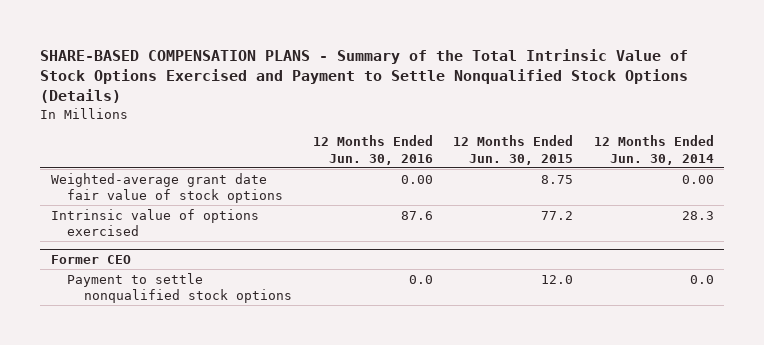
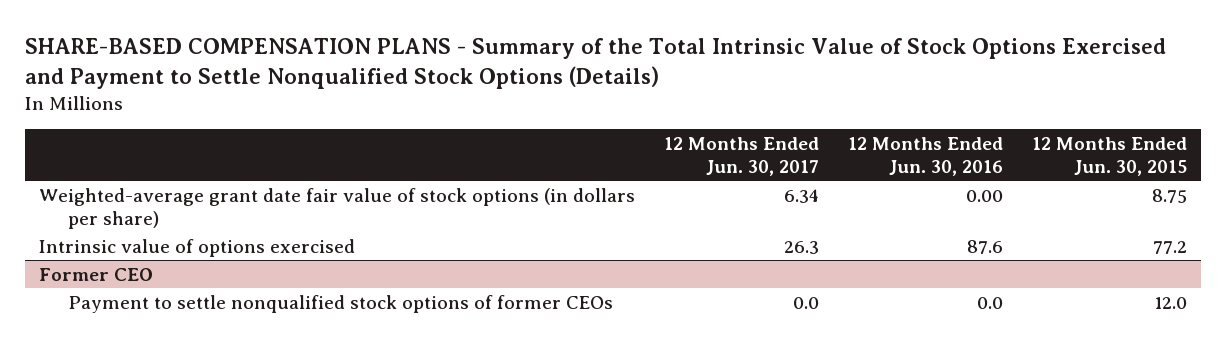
- | 12 Months Ended Jun. 30, 2016 | 12 Months Ended Jun. 30, 2015 | 12 Months Ended Jun. 30, 2014
+ | 12 Months Ended Jun. 30, 2017 | 12 Months Ended Jun. 30, 2016 | 12 Months Ended Jun. 30, 2015
- Weighted-average grant date fair value of stock options | 0.00 | 8.75 | 0.00
+ Weighted-average grant date fair value of stock options (in dollars per share) | 6.34 | 0.00 | 8.75
@ Former CEO
- Payment to settle nonqualified stock options | 0.0 | 12.0 | 0.0
+ Payment to settle nonqualified stock options of former CEOs | 0.0 | 0.0 | 12.0

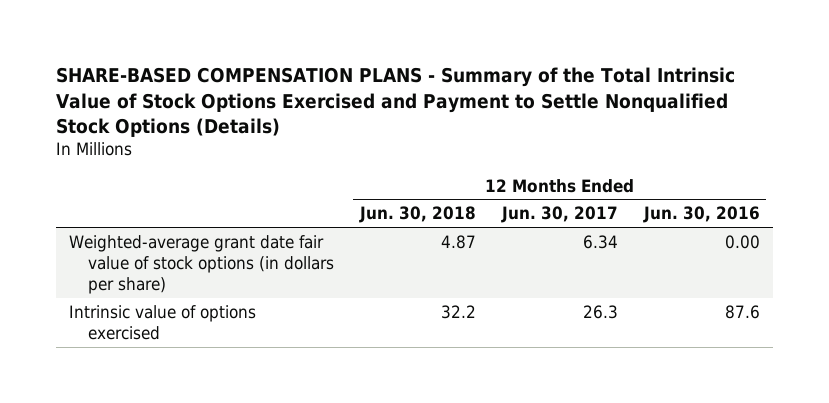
- | 12 Months Ended Jun. 30, 2017 | 12 Months Ended Jun. 30, 2016 | 12 Months Ended Jun. 30, 2015
+ | 12 Months Ended Jun. 30, 2018 | 12 Months Ended Jun. 30, 2017 | 12 Months Ended Jun. 30, 2016
- Former CEO
- Payment to settle nonqualified stock options of former CEOs | 0.0 | 0.0 | 12.0

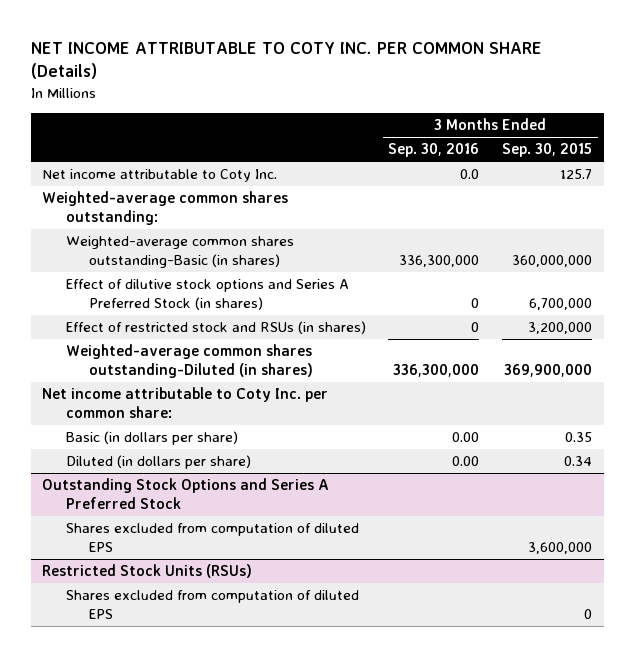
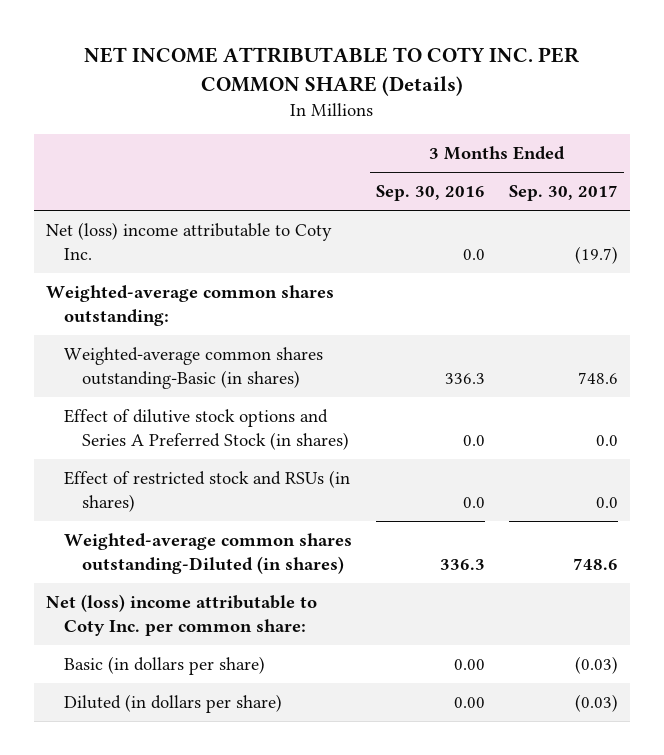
- | 3 Months Ended Sep. 30, 2016 | 3 Months Ended Sep. 30, 2015
+ | 3 Months Ended Sep. 30, 2016 | 3 Months Ended Sep. 30, 2017
- Net income attributable to Coty Inc. | 0.0 | 125.7
+ Net (loss) income attributable to Coty Inc. | 0.0 | (19.7)
- Weighted-average common shares outstanding-Basic (in shares) | 336,300,000 | 360,000,000
- Effect of dilutive stock options and Series A Preferred Stock (in shares) | 0 | 6,700,000
- Effect of restricted stock and RSUs (in shares) | 0 | 3,200,000
- Weighted-average common shares outstanding-Diluted (in shares) | 336,300,000 | 369,900,000
- Net income attributable to Coty Inc. per common share:
+ Weighted-average common shares outstanding-Basic (in shares) | 336.3 | 748.6
+ Effect of dilutive stock options and Series A Preferred Stock (in shares) | 0.0 | 0.0
+ Effect of restricted stock and RSUs (in shares) | 0.0 | 0.0
+ Weighted-average common shares outstanding-Diluted (in shares) | 336.3 | 748.6
+ Net (loss) income attributable to Coty Inc. per common share:
- Outstanding Stock Options and Series A Preferred Stock
- Shares excluded from computation of diluted EPS | | 3,600,000
- Restricted Stock Units (RSUs)
- Shares excluded from computation of diluted EPS | | 0

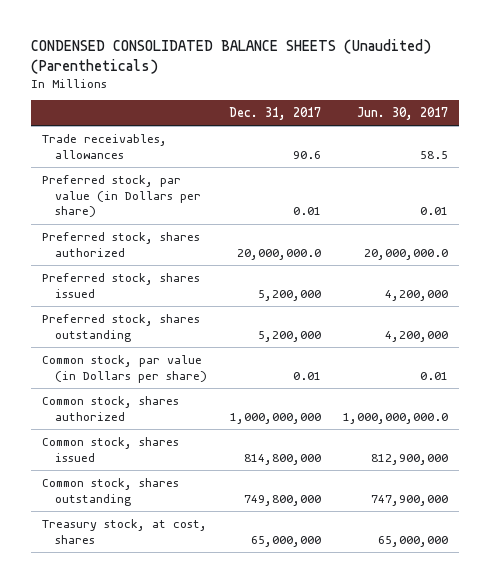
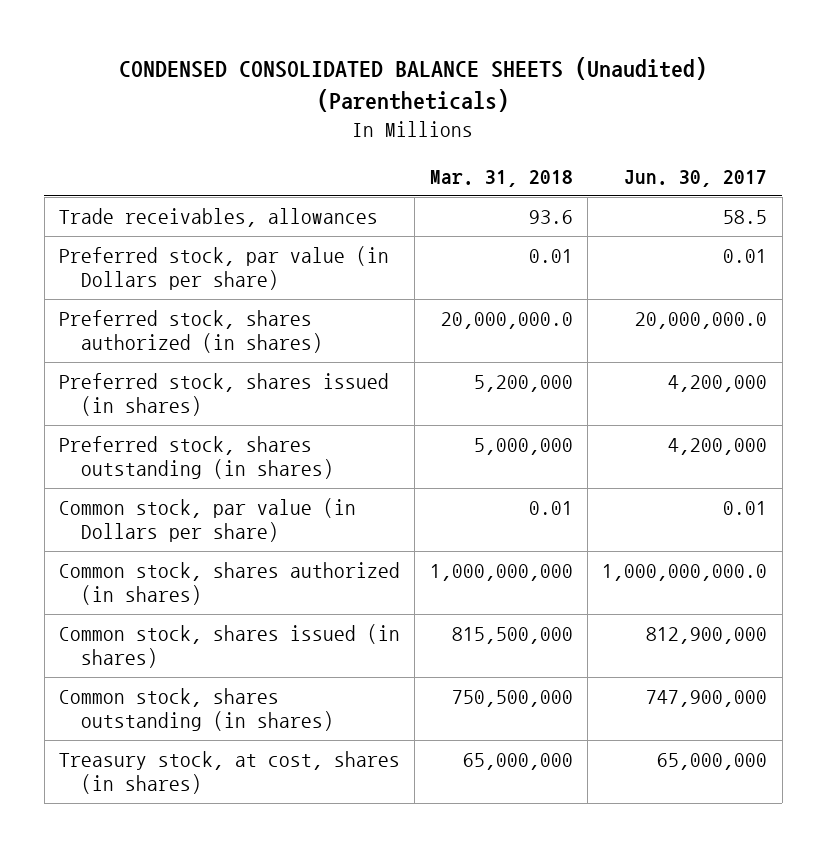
- | Dec. 31, 2017 | Jun. 30, 2017
+ | Mar. 31, 2018 | Jun. 30, 2017
- Preferred stock, shares authorized | 20,000,000.0 | 20,000,000.0
- Preferred stock, shares issued | 5,200,000 | 4,200,000
- Preferred stock, shares outstanding | 5,200,000 | 4,200,000
+ Preferred stock, shares authorized (in shares) | 20,000,000.0 | 20,000,000.0
+ Preferred stock, shares issued (in shares) | 5,200,000 | 4,200,000
+ Preferred stock, shares outstanding (in shares) | 5,000,000 | 4,200,000
- Common stock, shares authorized | 1,000,000,000 | 1,000,000,000.0
- Common stock, shares issued | 814,800,000 | 812,900,000
- Common stock, shares outstanding | 749,800,000 | 747,900,000
- Treasury stock, at cost, shares | 65,000,000 | 65,000,000
+ Common stock, shares authorized (in shares) | 1,000,000,000 | 1,000,000,000.0
+ Common stock, shares issued (in shares) | 815,500,000 | 812,900,000
+ Common stock, shares outstanding (in shares) | 750,500,000 | 747,900,000
+ Treasury stock, at cost, shares (in shares) | 65,000,000 | 65,000,000

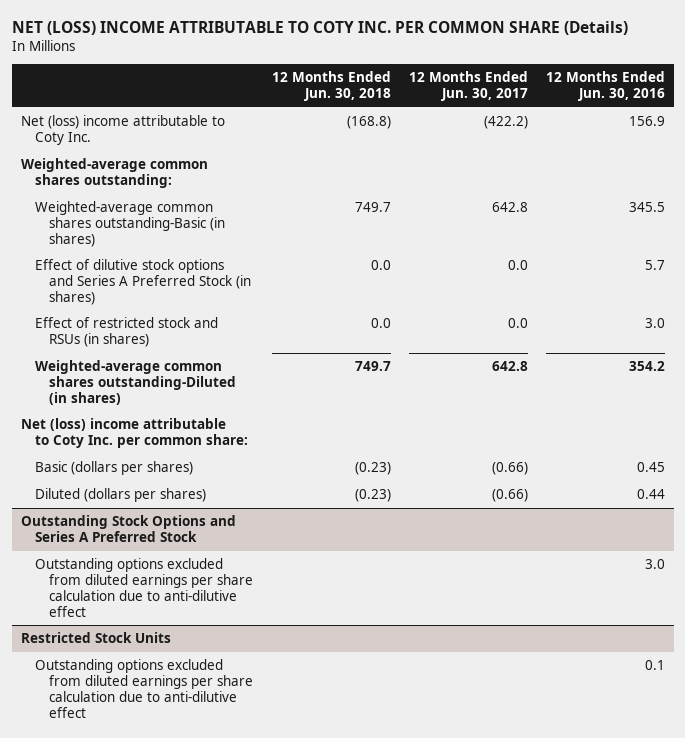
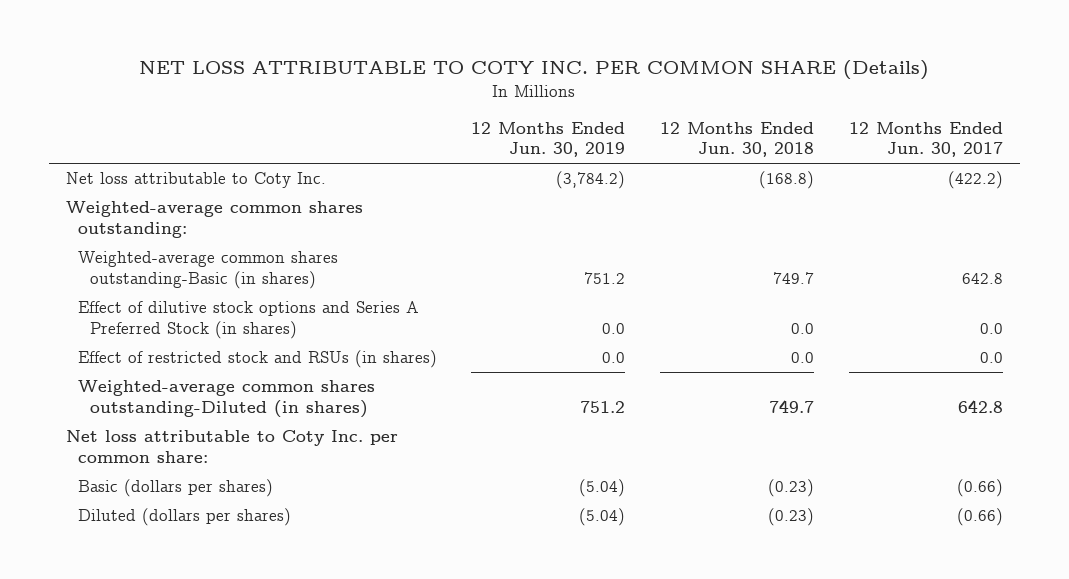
- NET (LOSS) INCOME ATTRIBUTABLE TO COTY INC. PER COMMON SHARE (Details)
+ NET LOSS ATTRIBUTABLE TO COTY INC. PER COMMON SHARE (Details)
- | 12 Months Ended Jun. 30, 2018 | 12 Months Ended Jun. 30, 2017 | 12 Months Ended Jun. 30, 2016
+ | 12 Months Ended Jun. 30, 2019 | 12 Months Ended Jun. 30, 2018 | 12 Months Ended Jun. 30, 2017
- Net (loss) income attributable to Coty Inc. | (168.8) | (422.2) | 156.9
+ Net loss attributable to Coty Inc. | (3,784.2) | (168.8) | (422.2)
- Net (loss) income attributable to Coty Inc. per common share:
+ Net loss attributable to Coty Inc. per common share:
- Outstanding Stock Options and Series A Preferred Stock
- Outstanding options excluded from diluted earnings per share calculation due to anti-dilutive effect | | | 3.0
- Restricted Stock Units
- Outstanding options excluded from diluted earnings per share calculation due to anti-dilutive effect | | | 0.1

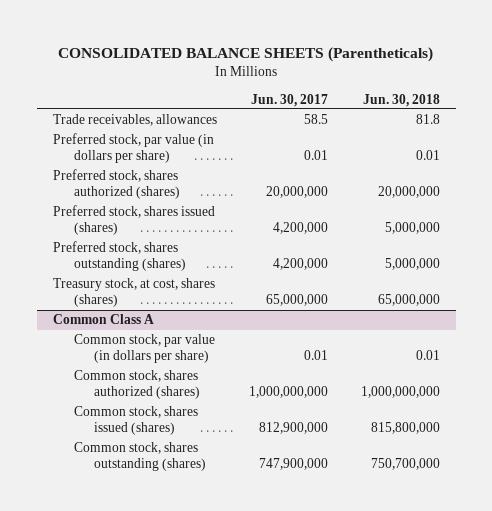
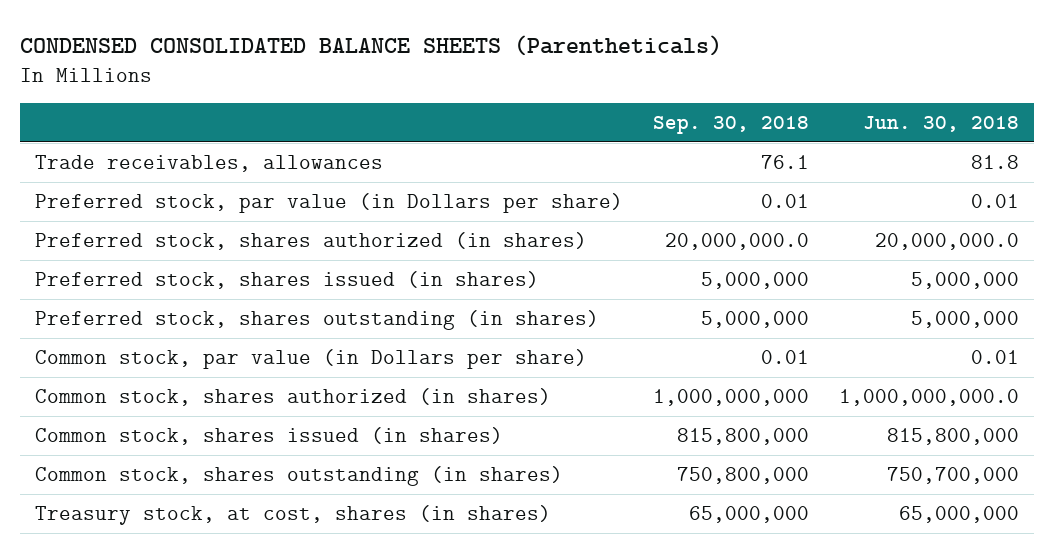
- CONSOLIDATED BALANCE SHEETS (Parentheticals)
+ CONDENSED CONSOLIDATED BALANCE SHEETS (Parentheticals)
- | Jun. 30, 2017 | Jun. 30, 2018
+ | Sep. 30, 2018 | Jun. 30, 2018
- Preferred stock, par value (in dollars per share) | 0.01 | 0.01
- Preferred stock, shares authorized (shares) | 20,000,000 | 20,000,000
- Preferred stock, shares issued (shares) | 4,200,000 | 5,000,000
- Preferred stock, shares outstanding (shares) | 4,200,000 | 5,000,000
- Treasury stock, at cost, shares (shares) | 65,000,000 | 65,000,000
- Common Class A
- Common stock, par value (in dollars per share) | 0.01 | 0.01
- Common stock, shares authorized (shares) | 1,000,000,000 | 1,000,000,000
- Common stock, shares issued (shares) | 812,900,000 | 815,800,000
- Common stock, shares outstanding (shares) | 747,900,000 | 750,700,000
+ Preferred stock, par value (in Dollars per share) | 0.01 | 0.01
+ Preferred stock, shares authorized (in shares) | 20,000,000.0 | 20,000,000.0
+ Preferred stock, shares issued (in shares) | 5,000,000 | 5,000,000
+ Preferred stock, shares outstanding (in shares) | 5,000,000 | 5,000,000
+ Common stock, par value (in Dollars per share) | 0.01 | 0.01
+ Common stock, shares authorized (in shares) | 1,000,000,000 | 1,000,000,000.0
+ Common stock, shares issued (in shares) | 815,800,000 | 815,800,000
+ Common stock, shares outstanding (in shares) | 750,800,000 | 750,700,000
+ Treasury stock, at cost, shares (in shares) | 65,000,000 | 65,000,000

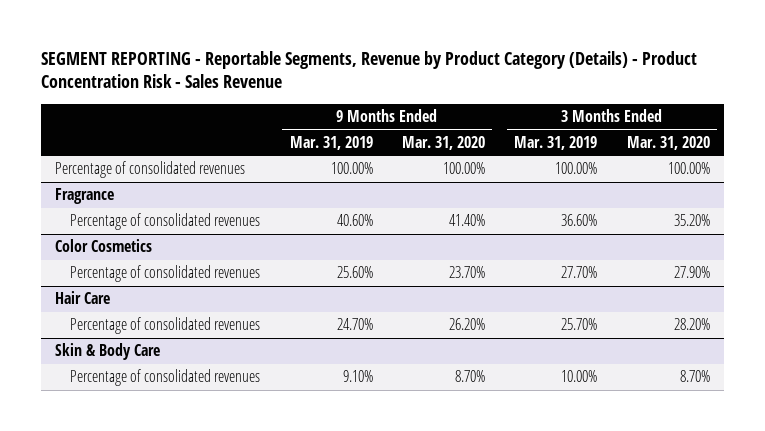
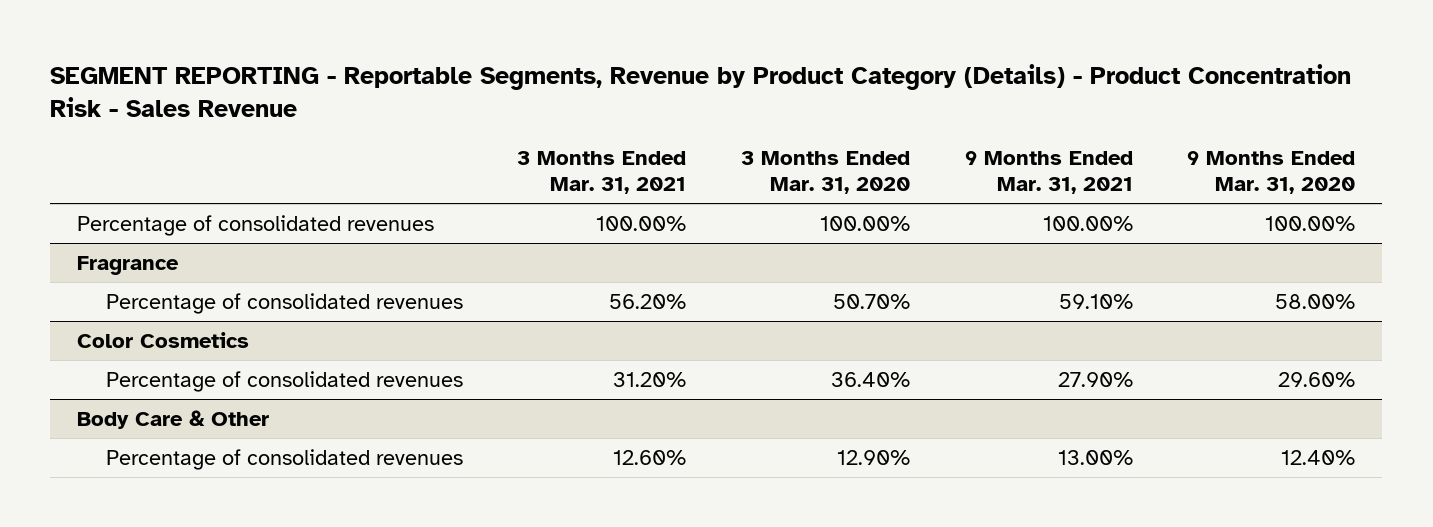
- | 9 Months Ended Mar. 31, 2019 | 9 Months Ended Mar. 31, 2020 | 3 Months Ended Mar. 31, 2019 | 3 Months Ended Mar. 31, 2020
+ | 3 Months Ended Mar. 31, 2021 | 3 Months Ended Mar. 31, 2020 | 9 Months Ended Mar. 31, 2021 | 9 Months Ended Mar. 31, 2020
@ Fragrance
- Percentage of consolidated revenues | 40.60% | 41.40% | 36.60% | 35.20%
+ Percentage of consolidated revenues | 56.20% | 50.70% | 59.10% | 58.00%
@ Color Cosmetics
- Percentage of consolidated revenues | 25.60% | 23.70% | 27.70% | 27.90%
- Hair Care
- Percentage of consolidated revenues | 24.70% | 26.20% | 25.70% | 28.20%
- Skin & Body Care
- Percentage of consolidated revenues | 9.10% | 8.70% | 10.00% | 8.70%
@ Color Cosmetics
+ Percentage of consolidated revenues | 31.20% | 36.40% | 27.90% | 29.60%
+ Body Care & Other
+ Percentage of consolidated revenues | 12.60% | 12.90% | 13.00% | 12.40%

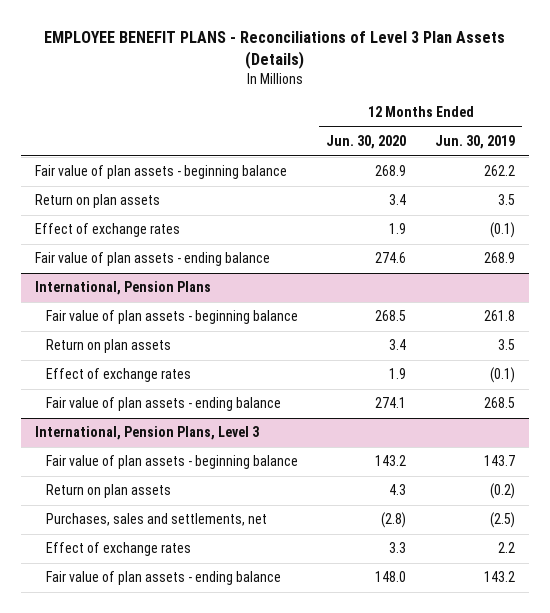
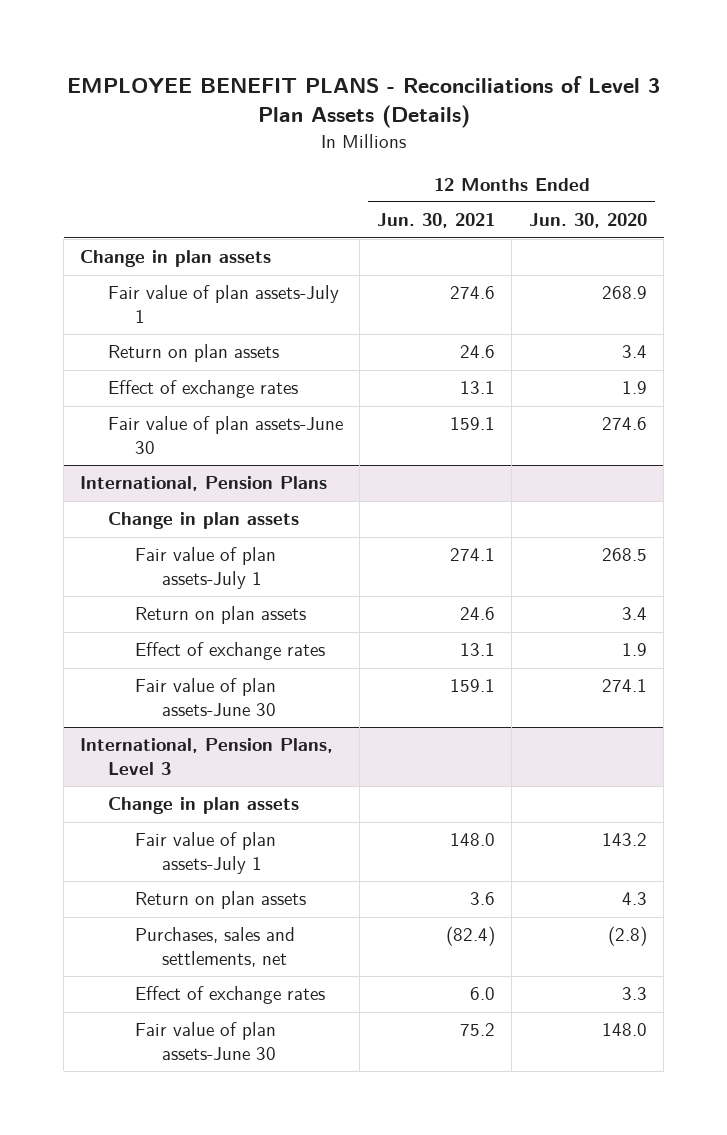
- | 12 Months Ended Jun. 30, 2020 | 12 Months Ended Jun. 30, 2019
+ | 12 Months Ended Jun. 30, 2021 | 12 Months Ended Jun. 30, 2020
- Fair value of plan assets - beginning balance | 268.9 | 262.2
+ Change in plan assets
+ Fair value of plan assets-July 1 | 274.6 | 268.9
- Fair value of plan assets - ending balance | 274.6 | 268.9
+ Fair value of plan assets-June 30 | 159.1 | 274.6
@ International, Pension Plans
- Fair value of plan assets - beginning balance | 268.5 | 261.8
+ Change in plan assets
+ Fair value of plan assets-July 1 | 274.1 | 268.5
- Fair value of plan assets - ending balance | 274.1 | 268.5
+ Fair value of plan assets-June 30 | 159.1 | 274.1
@ International, Pension Plans, Level 3
- Fair value of plan assets - beginning balance | 143.2 | 143.7
+ Change in plan assets
+ Fair value of plan assets-July 1 | 148.0 | 143.2
- Fair value of plan assets - ending balance | 148.0 | 143.2
+ Fair value of plan assets-June 30 | 75.2 | 148.0

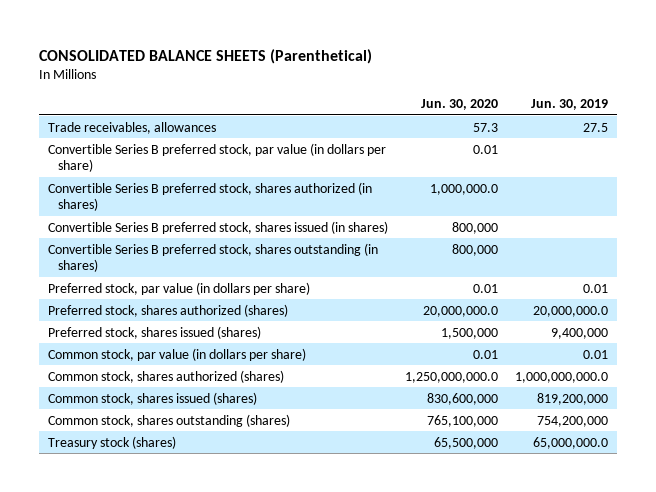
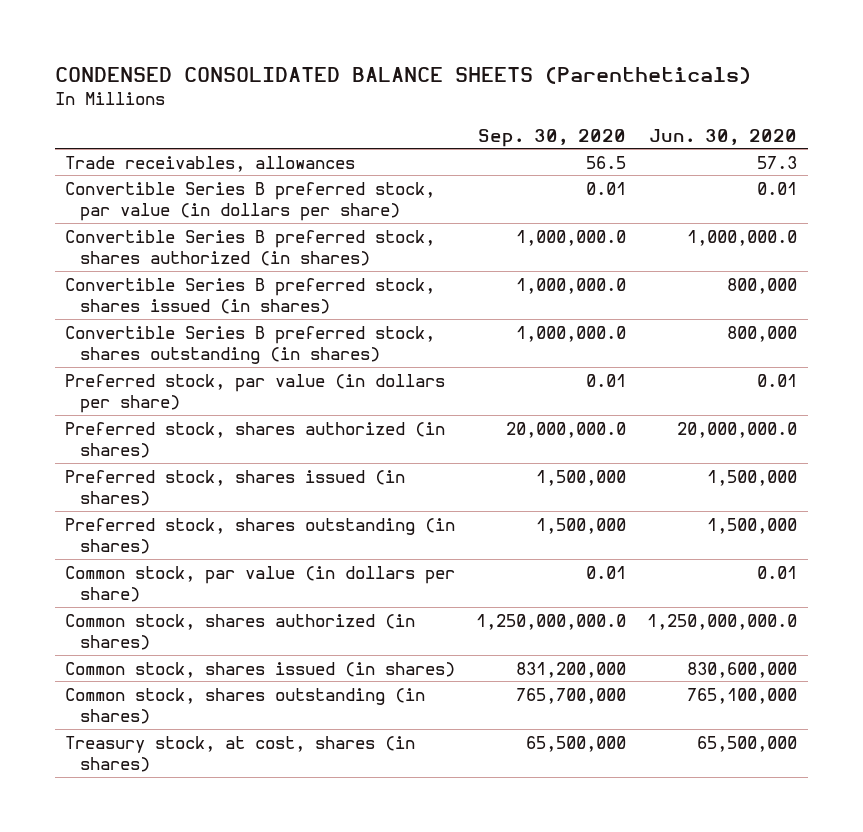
- CONSOLIDATED BALANCE SHEETS (Parenthetical)
+ CONDENSED CONSOLIDATED BALANCE SHEETS (Parentheticals)
- | Jun. 30, 2020 | Jun. 30, 2019
+ | Sep. 30, 2020 | Jun. 30, 2020
- Preferred stock, shares authorized (shares) | 20,000,000.0 | 20,000,000.0
- Preferred stock, shares issued (shares) | 1,500,000 | 9,400,000
+ Preferred stock, shares authorized (in shares) | 20,000,000.0 | 20,000,000.0
+ Preferred stock, shares issued (in shares) | 1,500,000 | 1,500,000
+ Preferred stock, shares outstanding (in shares) | 1,500,000 | 1,500,000
- Common stock, shares authorized (shares) | 1,250,000,000.0 | 1,000,000,000.0
- Common stock, shares issued (shares) | 830,600,000 | 819,200,000
- Common stock, shares outstanding (shares) | 765,100,000 | 754,200,000
- Treasury stock (shares) | 65,500,000 | 65,000,000.0
+ Common stock, shares authorized (in shares) | 1,250,000,000.0 | 1,250,000,000.0
+ Common stock, shares issued (in shares) | 831,200,000 | 830,600,000
+ Common stock, shares outstanding (in shares) | 765,700,000 | 765,100,000
+ Treasury stock, at cost, shares (in shares) | 65,500,000 | 65,500,000

